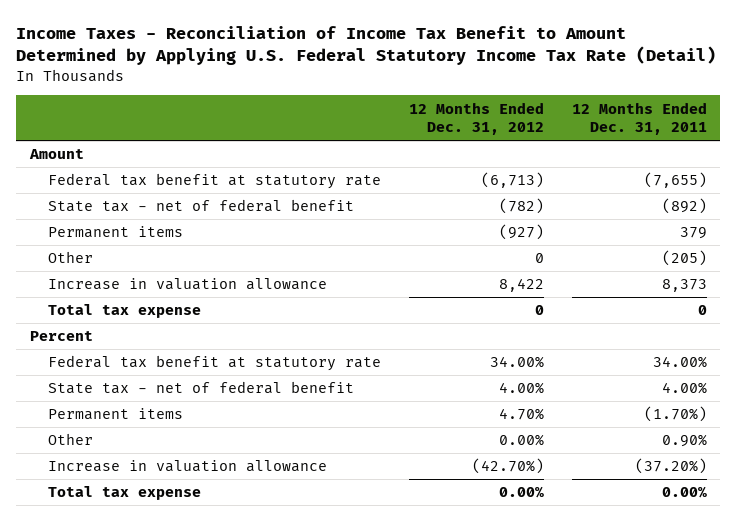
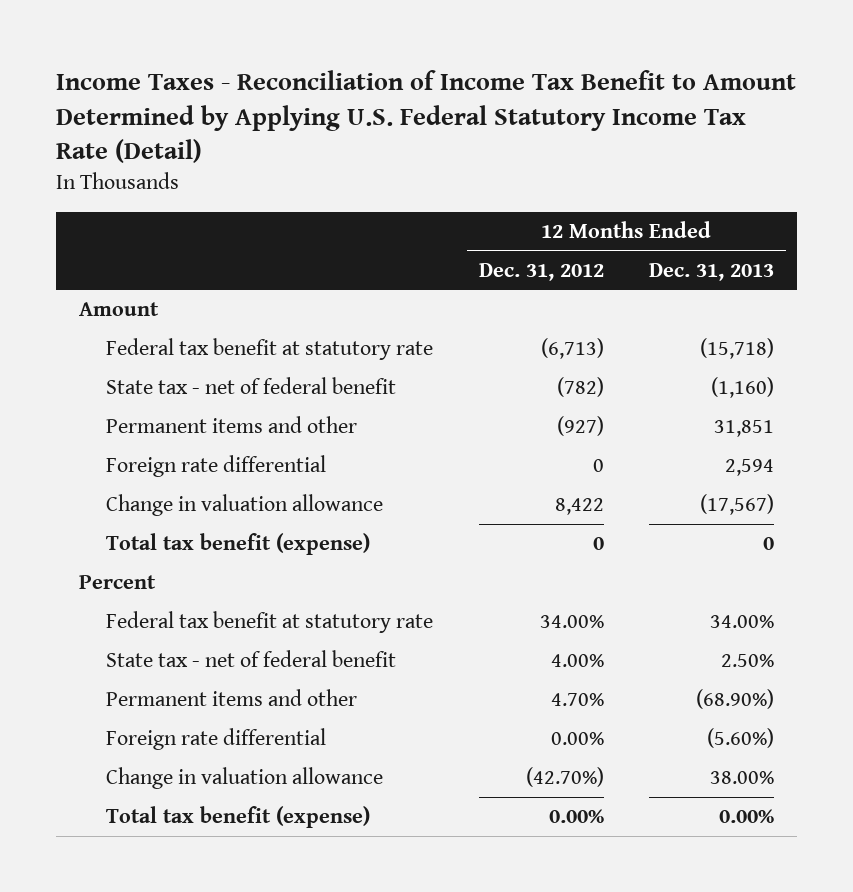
- | 12 Months Ended Dec. 31, 2012 | 12 Months Ended Dec. 31, 2011
+ | 12 Months Ended Dec. 31, 2012 | 12 Months Ended Dec. 31, 2013
- Permanent items | (927) | 379
- Other | 0 | (205)
- Increase in valuation allowance | 8,422 | 8,373
- Total tax expense | 0 | 0
+ Permanent items and other | (927) | 31,851
+ Foreign rate differential | 0 | 2,594
+ Change in valuation allowance | 8,422 | (17,567)
+ Total tax benefit (expense) | 0 | 0
- Permanent items | 4.70% | (1.70%)
- Other | 0.00% | 0.90%
- Increase in valuation allowance | (42.70%) | (37.20%)
- Total tax expense | 0.00% | 0.00%
+ Permanent items and other | 4.70% | (68.90%)
+ Foreign rate differential | 0.00% | (5.60%)
+ Change in valuation allowance | (42.70%) | 38.00%
+ Total tax benefit (expense) | 0.00% | 0.00%

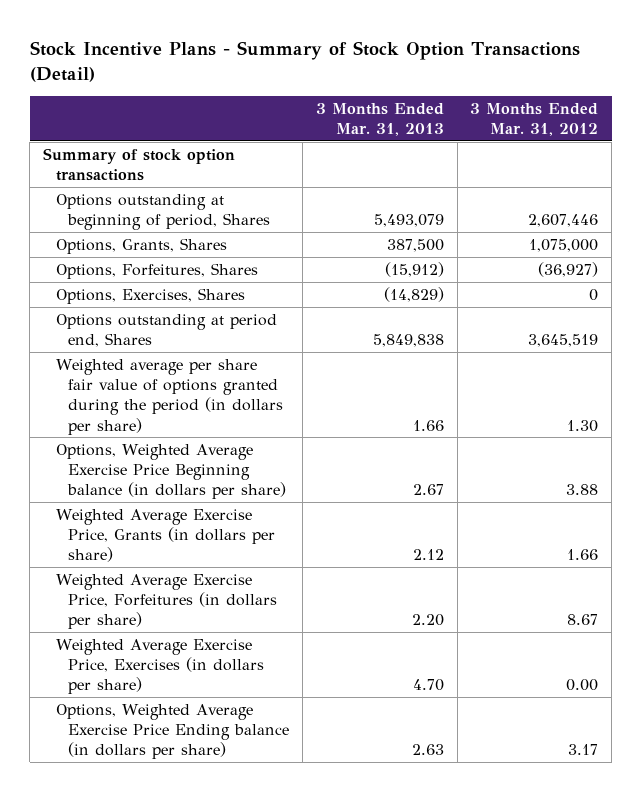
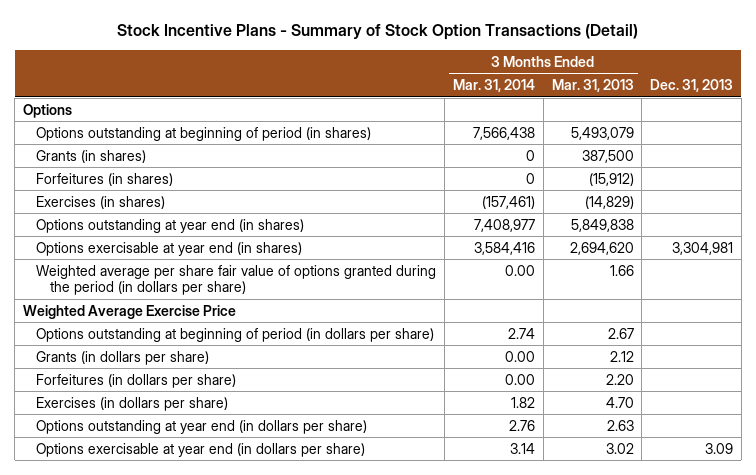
- | 3 Months Ended Mar. 31, 2013 | 3 Months Ended Mar. 31, 2012
+ | 3 Months Ended Mar. 31, 2014 | 3 Months Ended Mar. 31, 2013 | Dec. 31, 2013
- Summary of stock option transactions
- Options outstanding at beginning of period, Shares | 5,493,079 | 2,607,446
- Options, Grants, Shares | 387,500 | 1,075,000
- Options, Forfeitures, Shares | (15,912) | (36,927)
- Options, Exercises, Shares | (14,829) | 0
- Options outstanding at period end, Shares | 5,849,838 | 3,645,519
+ Options
+ Options outstanding at beginning of period (in shares) | 7,566,438 | 5,493,079 |
+ Grants (in shares) | 0 | 387,500 |
+ Forfeitures (in shares) | 0 | (15,912) |
+ Exercises (in shares) | (157,461) | (14,829) |
+ Options outstanding at year end (in shares) | 7,408,977 | 5,849,838 |
+ Options exercisable at year end (in shares) | 3,584,416 | 2,694,620 | 3,304,981
- Options, Weighted Average Exercise Price Beginning balance (in dollars per share) | 2.67 | 3.88
- Weighted Average Exercise Price, Grants (in dollars per share) | 2.12 | 1.66
- Weighted Average Exercise Price, Forfeitures (in dollars per share) | 2.20 | 8.67
- Weighted Average Exercise Price, Exercises (in dollars per share) | 4.70 | 0.00
- Options, Weighted Average Exercise Price Ending balance (in dollars per share) | 2.63 | 3.17
+ Weighted Average Exercise Price
+ Options outstanding at beginning of period (in dollars per share) | 2.74 | 2.67 |
+ Grants (in dollars per share) | 0.00 | 2.12 |
+ Forfeitures (in dollars per share) | 0.00 | 2.20 |
+ Exercises (in dollars per share) | 1.82 | 4.70 |
+ Options outstanding at year end (in dollars per share) | 2.76 | 2.63 |
+ Options exercisable at year end (in dollars per share) | 3.14 | 3.02 | 3.09

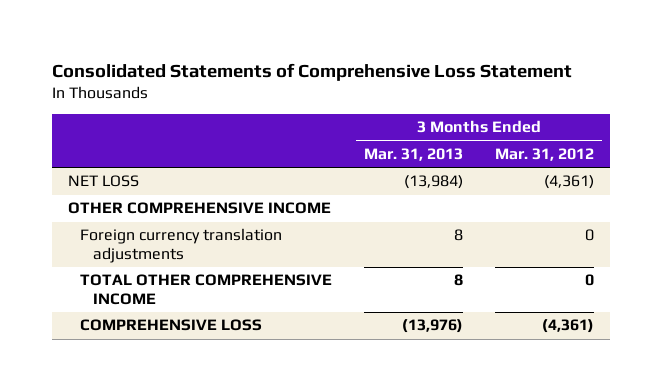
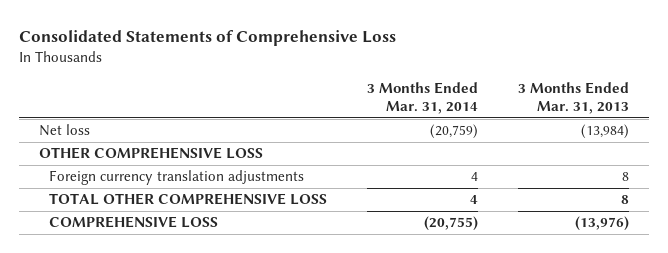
- Consolidated Statements of Comprehensive Loss Statement
+ Consolidated Statements of Comprehensive Loss
- | 3 Months Ended Mar. 31, 2013 | 3 Months Ended Mar. 31, 2012
+ | 3 Months Ended Mar. 31, 2014 | 3 Months Ended Mar. 31, 2013
- NET LOSS | (13,984) | (4,361)
- OTHER COMPREHENSIVE INCOME
+ Net loss | (20,759) | (13,984)
+ OTHER COMPREHENSIVE LOSS
- TOTAL OTHER COMPREHENSIVE INCOME | 8 | 0
+ TOTAL OTHER COMPREHENSIVE LOSS | 4 | 8

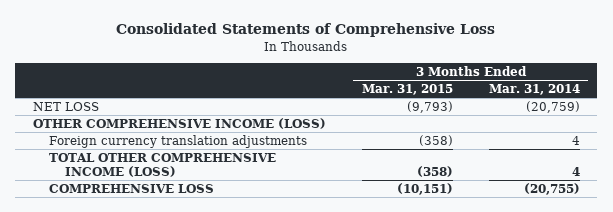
- | 3 Months Ended Mar. 31, 2014 | 3 Months Ended Mar. 31, 2013
+ | 3 Months Ended Mar. 31, 2015 | 3 Months Ended Mar. 31, 2014
- Net loss | (20,759) | (13,984)
- OTHER COMPREHENSIVE LOSS
+ NET LOSS | (9,793) | (20,759)
+ OTHER COMPREHENSIVE INCOME (LOSS)
- TOTAL OTHER COMPREHENSIVE LOSS | 4 | 8
+ TOTAL OTHER COMPREHENSIVE INCOME (LOSS) | (358) | 4

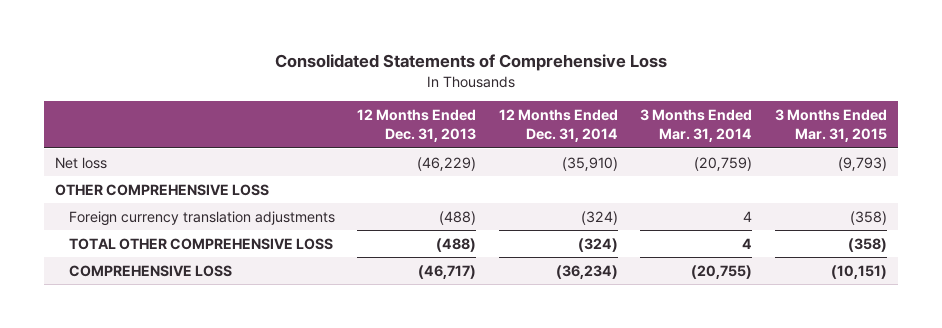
- | 3 Months Ended Mar. 31, 2015 | 3 Months Ended Mar. 31, 2014
+ | 12 Months Ended Dec. 31, 2013 | 12 Months Ended Dec. 31, 2014 | 3 Months Ended Mar. 31, 2014 | 3 Months Ended Mar. 31, 2015
- NET LOSS | (9,793) | (20,759)
- OTHER COMPREHENSIVE INCOME (LOSS)
+ Net loss | (46,229) | (35,910) | (20,759) | (9,793)
+ OTHER COMPREHENSIVE LOSS
- TOTAL OTHER COMPREHENSIVE INCOME (LOSS) | (358) | 4
+ TOTAL OTHER COMPREHENSIVE LOSS | (488) | (324) | 4 | (358)

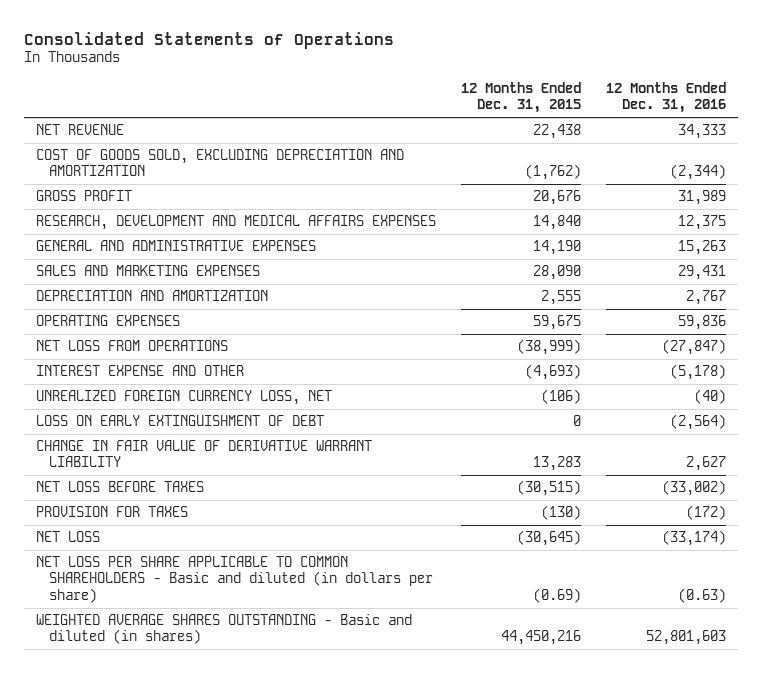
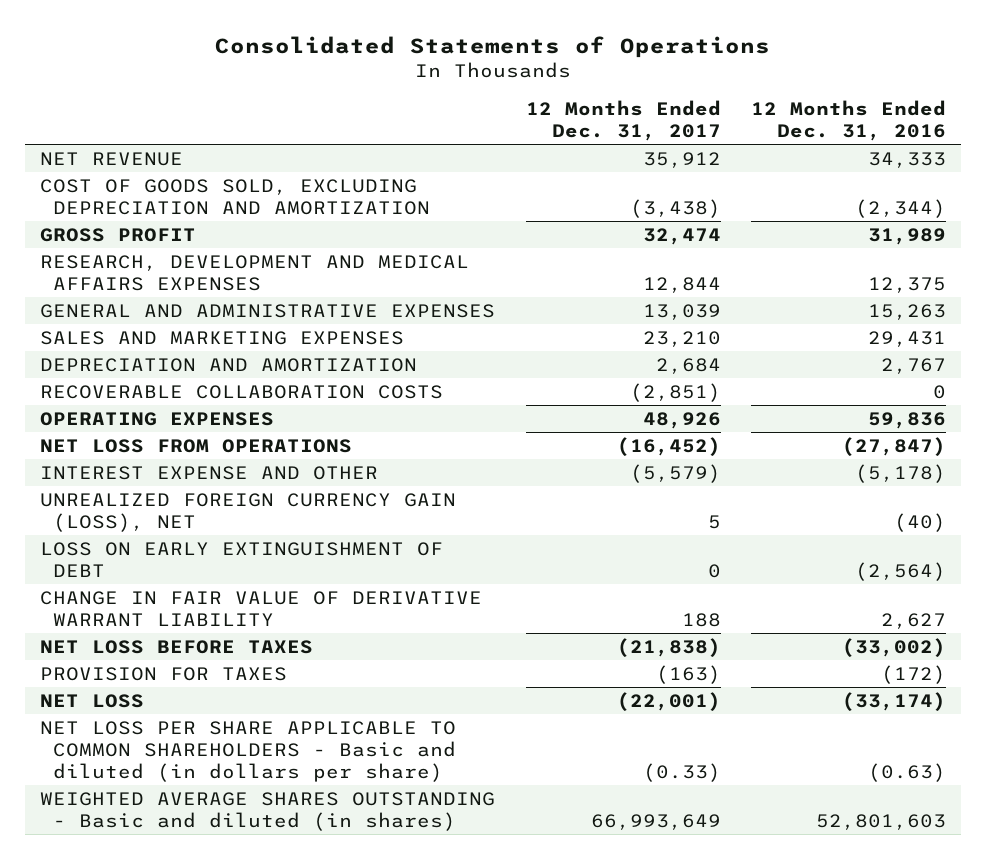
- | 12 Months Ended Dec. 31, 2015 | 12 Months Ended Dec. 31, 2016
+ | 12 Months Ended Dec. 31, 2017 | 12 Months Ended Dec. 31, 2016
+ RECOVERABLE COLLABORATION COSTS | (2,851) | 0
- UNREALIZED FOREIGN CURRENCY LOSS, NET | (106) | (40)
+ UNREALIZED FOREIGN CURRENCY GAIN (LOSS), NET | 5 | (40)

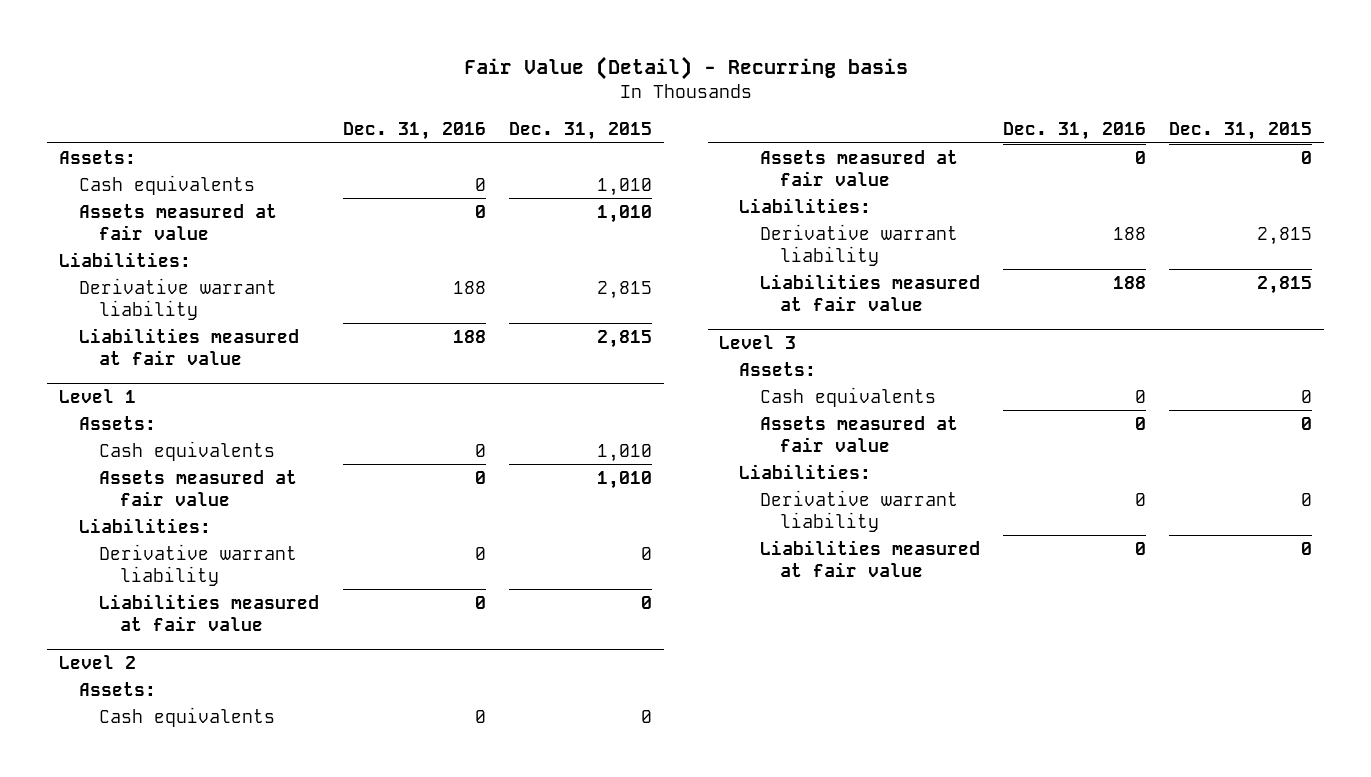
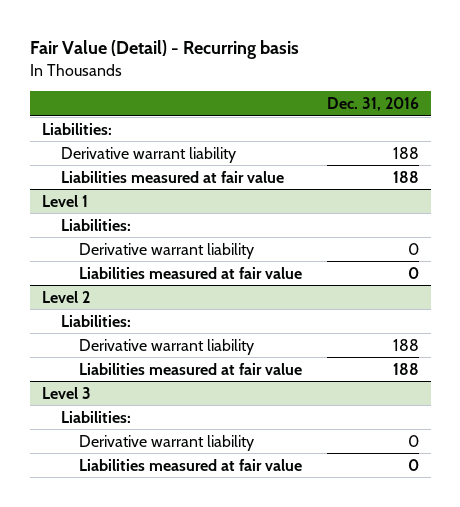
- | Dec. 31, 2016 | Dec. 31, 2015
+ | Dec. 31, 2016
- Assets:
- Cash equivalents | 0 | 1,010
- Assets measured at fair value | 0 | 1,010
@ Level 1
- Assets:
- Cash equivalents | 0 | 1,010
- Assets measured at fair value | 0 | 1,010
@ Level 2
- Assets:
- Cash equivalents | 0 | 0
- Assets measured at fair value | 0 | 0
@ Level 3
- Assets:
- Cash equivalents | 0 | 0
- Assets measured at fair value | 0 | 0

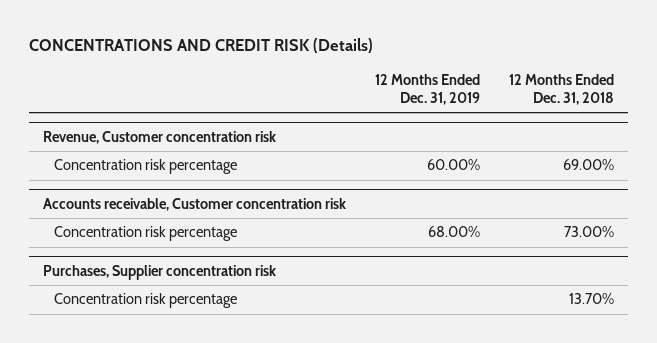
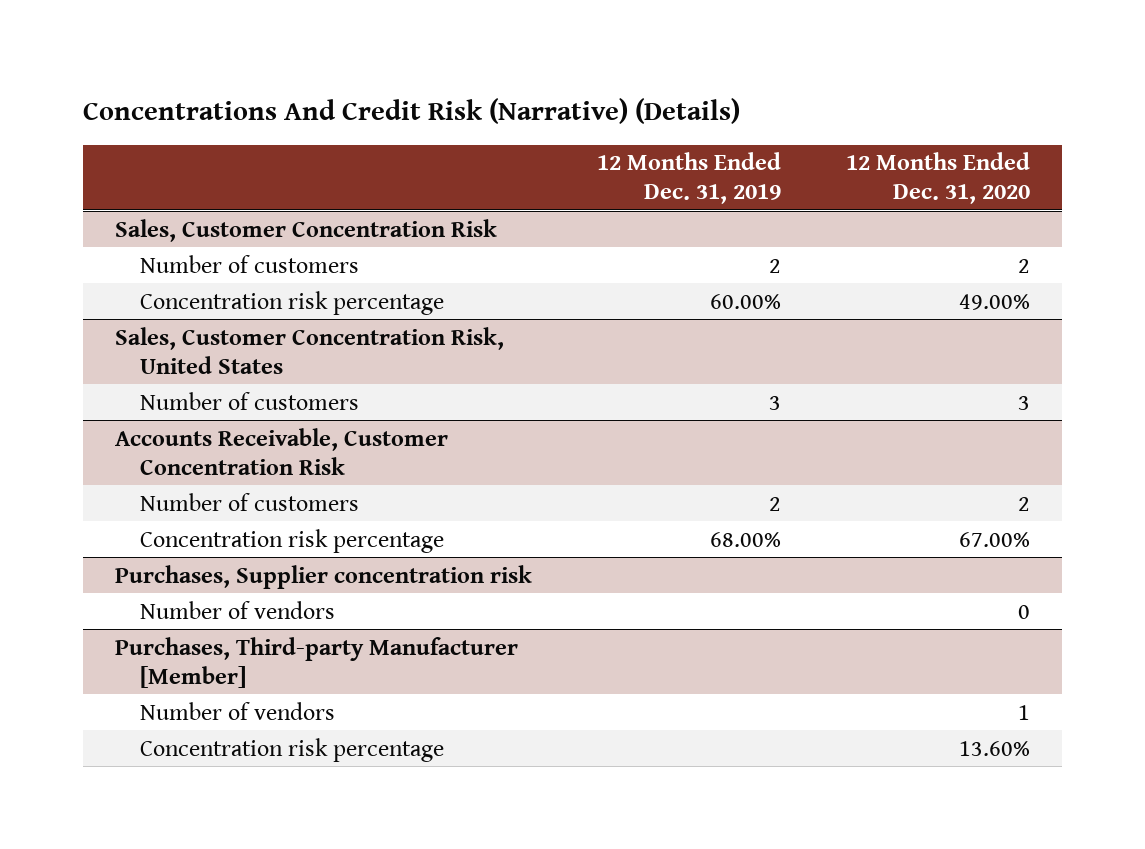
- CONCENTRATIONS AND CREDIT RISK (Details)
+ Concentrations And Credit Risk (Narrative) (Details)
- | 12 Months Ended Dec. 31, 2019 | 12 Months Ended Dec. 31, 2018
+ | 12 Months Ended Dec. 31, 2019 | 12 Months Ended Dec. 31, 2020
- Revenue, Customer concentration risk
+ Sales, Customer Concentration Risk
+ Number of customers | 2 | 2
- Accounts receivable, Customer concentration risk
+ Sales, Customer Concentration Risk, United States
+ Number of customers | 3 | 3
+ Accounts Receivable, Customer Concentration Risk
+ Number of customers | 2 | 2
@ Purchases, Supplier concentration risk
+ Number of vendors | | 0
+ Purchases, Third-party Manufacturer [Member]
+ Number of vendors | | 1

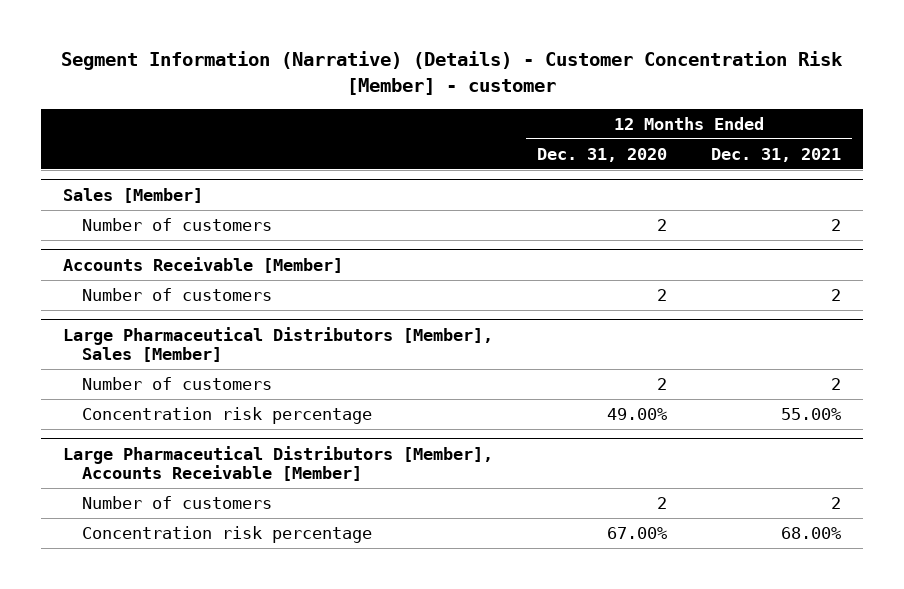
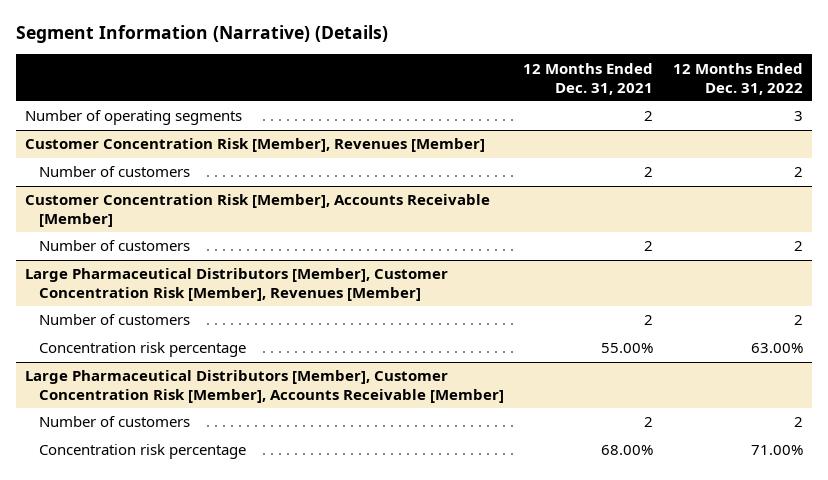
- Segment Information (Narrative) (Details) - Customer Concentration Risk [Member] - customer
+ Segment Information (Narrative) (Details)
- | 12 Months Ended Dec. 31, 2020 | 12 Months Ended Dec. 31, 2021
+ | 12 Months Ended Dec. 31, 2021 | 12 Months Ended Dec. 31, 2022
- Sales [Member]
+ Number of operating segments | 2 | 3
+ Customer Concentration Risk [Member], Revenues [Member]
- Accounts Receivable [Member]
+ Customer Concentration Risk [Member], Accounts Receivable [Member]
- Large Pharmaceutical Distributors [Member], Sales [Member]
+ Large Pharmaceutical Distributors [Member], Customer Concentration Risk [Member], Revenues [Member]
- Large Pharmaceutical Distributors [Member], Accounts Receivable [Member]
+ Large Pharmaceutical Distributors [Member], Customer Concentration Risk [Member], Accounts Receivable [Member]

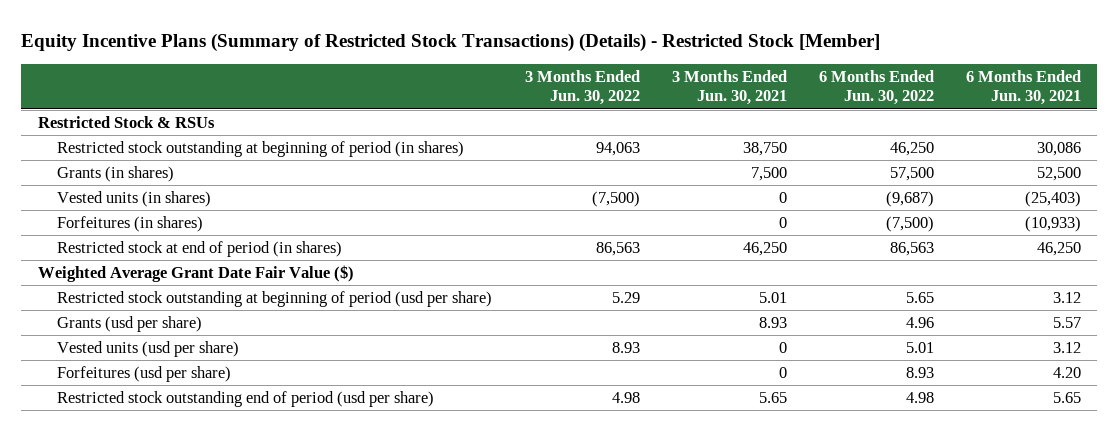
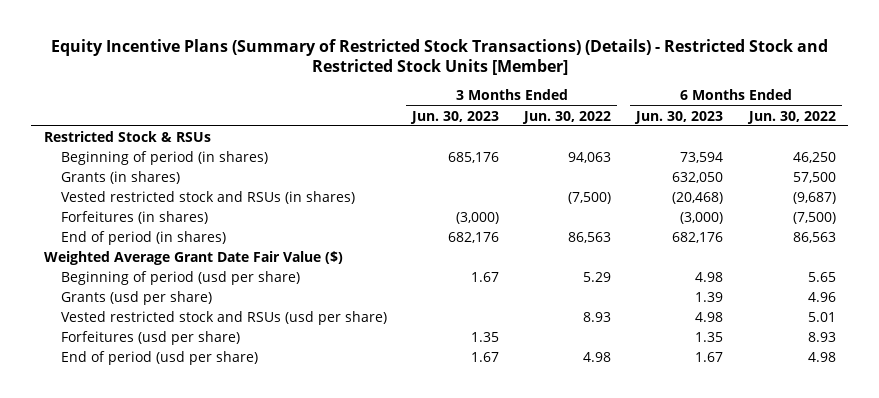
- Equity Incentive Plans (Summary of Restricted Stock Transactions) (Details) - Restricted Stock [Member]
+ Equity Incentive Plans (Summary of Restricted Stock Transactions) (Details) - Restricted Stock and Restricted Stock Units [Member]
- | 3 Months Ended Jun. 30, 2022 | 3 Months Ended Jun. 30, 2021 | 6 Months Ended Jun. 30, 2022 | 6 Months Ended Jun. 30, 2021
+ | 3 Months Ended Jun. 30, 2023 | 3 Months Ended Jun. 30, 2022 | 6 Months Ended Jun. 30, 2023 | 6 Months Ended Jun. 30, 2022
- Restricted stock outstanding at beginning of period (in shares) | 94,063 | 38,750 | 46,250 | 30,086
+ Beginning of period (in shares) | 685,176 | 94,063 | 73,594 | 46,250
- Vested units (in shares) | (7,500) | 0 | (9,687) | (25,403)
+ Vested restricted stock and RSUs (in shares) | | (7,500) | (20,468) | (9,687)
- Restricted stock at end of period (in shares) | 86,563 | 46,250 | 86,563 | 46,250
+ End of period (in shares) | 682,176 | 86,563 | 682,176 | 86,563
- Restricted stock outstanding at beginning of period (usd per share) | 5.29 | 5.01 | 5.65 | 3.12
+ Beginning of period (usd per share) | 1.67 | 5.29 | 4.98 | 5.65
- Vested units (usd per share) | 8.93 | 0 | 5.01 | 3.12
+ Vested restricted stock and RSUs (usd per share) | | 8.93 | 4.98 | 5.01
- Restricted stock outstanding end of period (usd per share) | 4.98 | 5.65 | 4.98 | 5.65
+ End of period (usd per share) | 1.67 | 4.98 | 1.67 | 4.98

